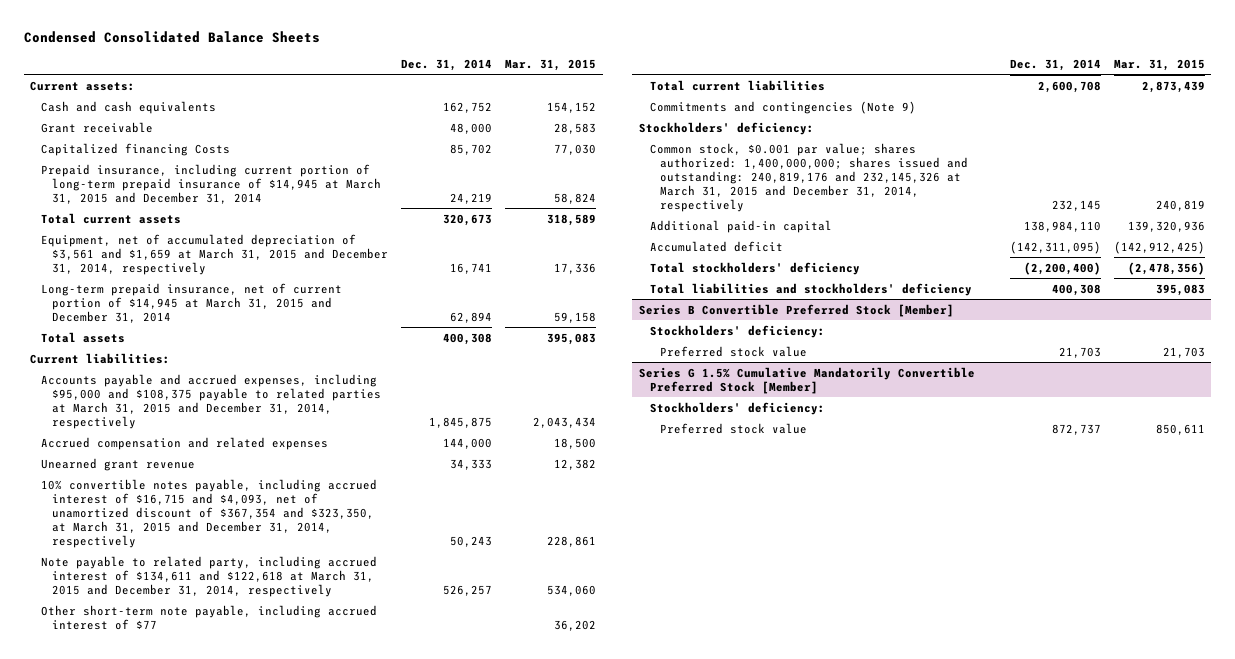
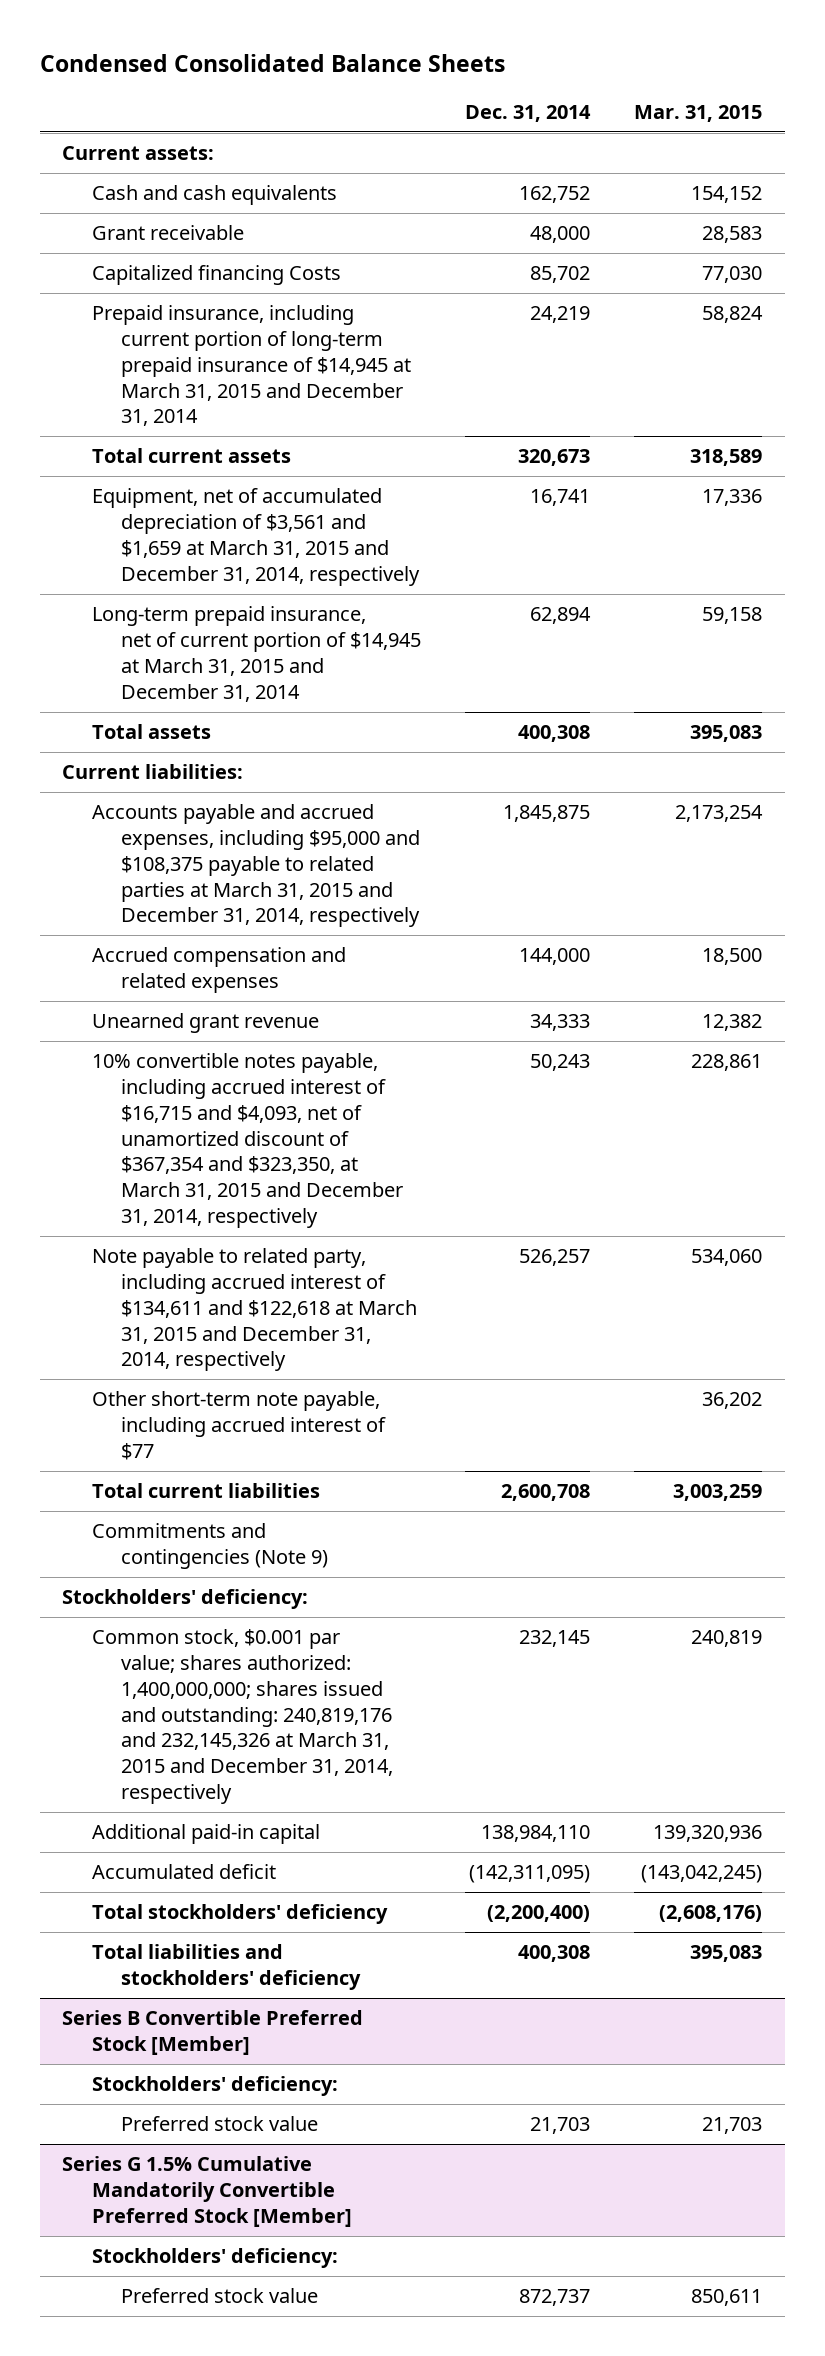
- Accounts payable and accrued expenses, including $95,000 and $108,375 payable to related parties at March 31, 2015 and December 31, 2014, respectively | 1,845,875 | 2,043,434
+ Accounts payable and accrued expenses, including $95,000 and $108,375 payable to related parties at March 31, 2015 and December 31, 2014, respectively | 1,845,875 | 2,173,254
- Total current liabilities | 2,600,708 | 2,873,439
+ Total current liabilities | 2,600,708 | 3,003,259
- Accumulated deficit | (142,311,095) | (142,912,425)
- Total stockholders' deficiency | (2,200,400) | (2,478,356)
+ Accumulated deficit | (142,311,095) | (143,042,245)
+ Total stockholders' deficiency | (2,200,400) | (2,608,176)

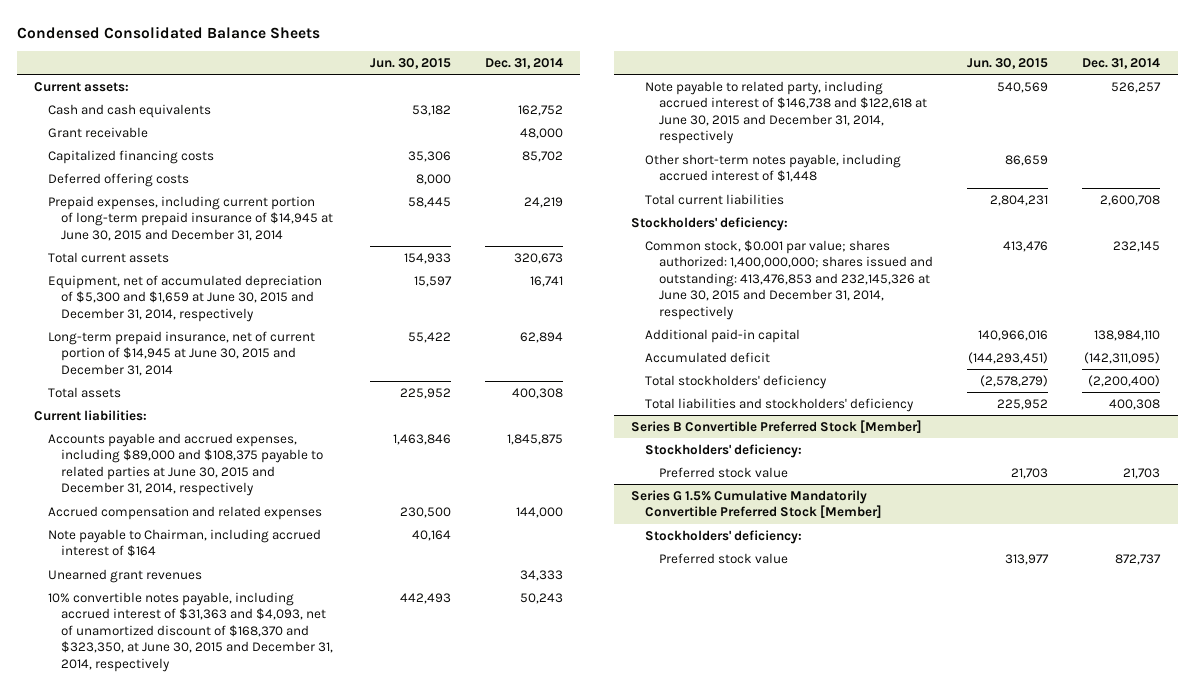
- | Dec. 31, 2014 | Mar. 31, 2015
+ | Jun. 30, 2015 | Dec. 31, 2014
- Capitalized financing Costs | 85,702 | 77,030
- Prepaid insurance, including current portion of long-term prepaid insurance of $14,945 at March 31, 2015 and December 31, 2014 | 24,219 | 58,824
+ Capitalized financing costs | 35,306 | 85,702
+ Deferred offering costs | 8,000 |
+ Prepaid expenses, including current portion of long-term prepaid insurance of $14,945 at June 30, 2015 and December 31, 2014 | 58,445 | 24,219
- Equipment, net of accumulated depreciation of $3,561 and $1,659 at March 31, 2015 and December 31, 2014, respectively | 16,741 | 17,336
- Long-term prepaid insurance, net of current portion of $14,945 at March 31, 2015 and December 31, 2014 | 62,894 | 59,158
+ Equipment, net of accumulated depreciation of $5,300 and $1,659 at June 30, 2015 and December 31, 2014, respectively | 15,597 | 16,741
+ Long-term prepaid insurance, net of current portion of $14,945 at June 30, 2015 and December 31, 2014 | 55,422 | 62,894
- Accounts payable and accrued expenses, including $95,000 and $108,375 payable to related parties at March 31, 2015 and December 31, 2014, respectively | 1,845,875 | 2,173,254
+ Accounts payable and accrued expenses, including $89,000 and $108,375 payable to related parties at June 30, 2015 and December 31, 2014, respectively | 1,463,846 | 1,845,875
- Unearned grant revenue | 34,333 | 12,382
- 10% convertible notes payable, including accrued interest of $16,715 and $4,093, net of unamortized discount of $367,354 and $323,350, at March 31, 2015 and December 31, 2014, respectively | 50,243 | 228,861
- Note payable to related party, including accrued interest of $134,611 and $122,618 at March 31, 2015 and December 31, 2014, respectively | 526,257 | 534,060
- Other short-term note payable, including accrued interest of $77 | | 36,202
+ Note payable to Chairman, including accrued interest of $164 | 40,164 |
+ Unearned grant revenues | | 34,333
+ 10% convertible notes payable, including accrued interest of $31,363 and $4,093, net of unamortized discount of $168,370 and $323,350, at June 30, 2015 and December 31, 2014, respectively | 442,493 | 50,243
+ Note payable to related party, including accrued interest of $146,738 and $122,618 at June 30, 2015 and December 31, 2014, respectively | 540,569 | 526,257
+ Other short-term notes payable, including accrued interest of $1,448 | 86,659 |
- Commitments and contingencies (Note 9)
- Common stock, $0.001 par value; shares authorized: 1,400,000,000; shares issued and outstanding: 240,819,176 and 232,145,326 at March 31, 2015 and December 31, 2014, respectively | 232,145 | 240,819
+ Common stock, $0.001 par value; shares authorized: 1,400,000,000; shares issued and outstanding: 413,476,853 and 232,145,326 at June 30, 2015 and December 31, 2014, respectively | 413,476 | 232,145

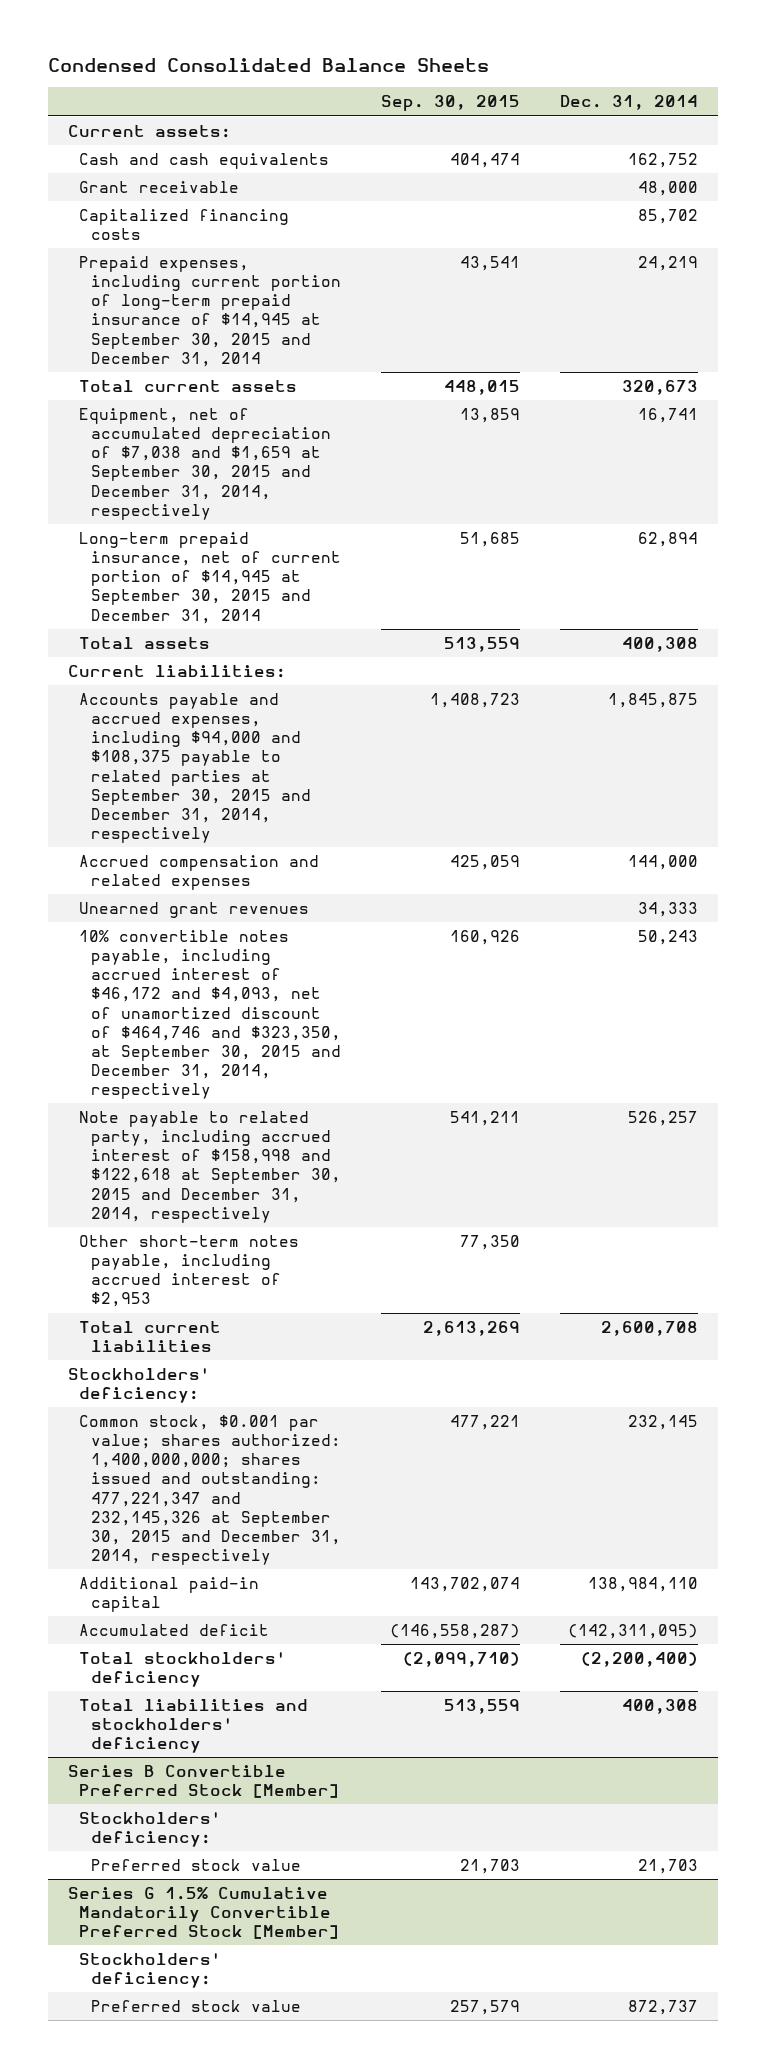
- | Jun. 30, 2015 | Dec. 31, 2014
+ | Sep. 30, 2015 | Dec. 31, 2014
- Deferred offering costs | 8,000 |
- Prepaid expenses, including current portion of long-term prepaid insurance of $14,945 at June 30, 2015 and December 31, 2014 | 58,445 | 24,219
+ Prepaid expenses, including current portion of long-term prepaid insurance of $14,945 at September 30, 2015 and December 31, 2014 | 43,541 | 24,219
- Equipment, net of accumulated depreciation of $5,300 and $1,659 at June 30, 2015 and December 31, 2014, respectively | 15,597 | 16,741
- Long-term prepaid insurance, net of current portion of $14,945 at June 30, 2015 and December 31, 2014 | 55,422 | 62,894
+ Equipment, net of accumulated depreciation of $7,038 and $1,659 at September 30, 2015 and December 31, 2014, respectively | 13,859 | 16,741
+ Long-term prepaid insurance, net of current portion of $14,945 at September 30, 2015 and December 31, 2014 | 51,685 | 62,894
- Accounts payable and accrued expenses, including $89,000 and $108,375 payable to related parties at June 30, 2015 and December 31, 2014, respectively | 1,463,846 | 1,845,875
+ Accounts payable and accrued expenses, including $94,000 and $108,375 payable to related parties at September 30, 2015 and December 31, 2014, respectively | 1,408,723 | 1,845,875
- Note payable to Chairman, including accrued interest of $164 | 40,164 |
- 10% convertible notes payable, including accrued interest of $31,363 and $4,093, net of unamortized discount of $168,370 and $323,350, at June 30, 2015 and December 31, 2014, respectively | 442,493 | 50,243
- Note payable to related party, including accrued interest of $146,738 and $122,618 at June 30, 2015 and December 31, 2014, respectively | 540,569 | 526,257
- Other short-term notes payable, including accrued interest of $1,448 | 86,659 |
+ 10% convertible notes payable, including accrued interest of $46,172 and $4,093, net of unamortized discount of $464,746 and $323,350, at September 30, 2015 and December 31, 2014, respectively | 160,926 | 50,243
+ Note payable to related party, including accrued interest of $158,998 and $122,618 at September 30, 2015 and December 31, 2014, respectively | 541,211 | 526,257
+ Other short-term notes payable, including accrued interest of $2,953 | 77,350 |
- Common stock, $0.001 par value; shares authorized: 1,400,000,000; shares issued and outstanding: 413,476,853 and 232,145,326 at June 30, 2015 and December 31, 2014, respectively | 413,476 | 232,145
+ Common stock, $0.001 par value; shares authorized: 1,400,000,000; shares issued and outstanding: 477,221,347 and 232,145,326 at September 30, 2015 and December 31, 2014, respectively | 477,221 | 232,145

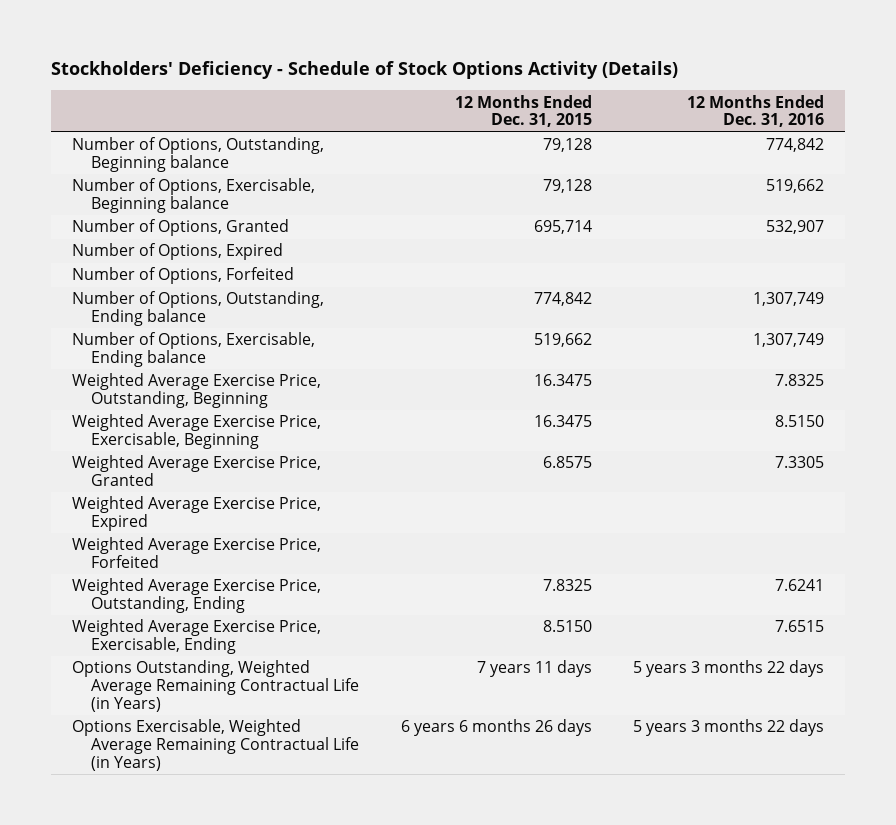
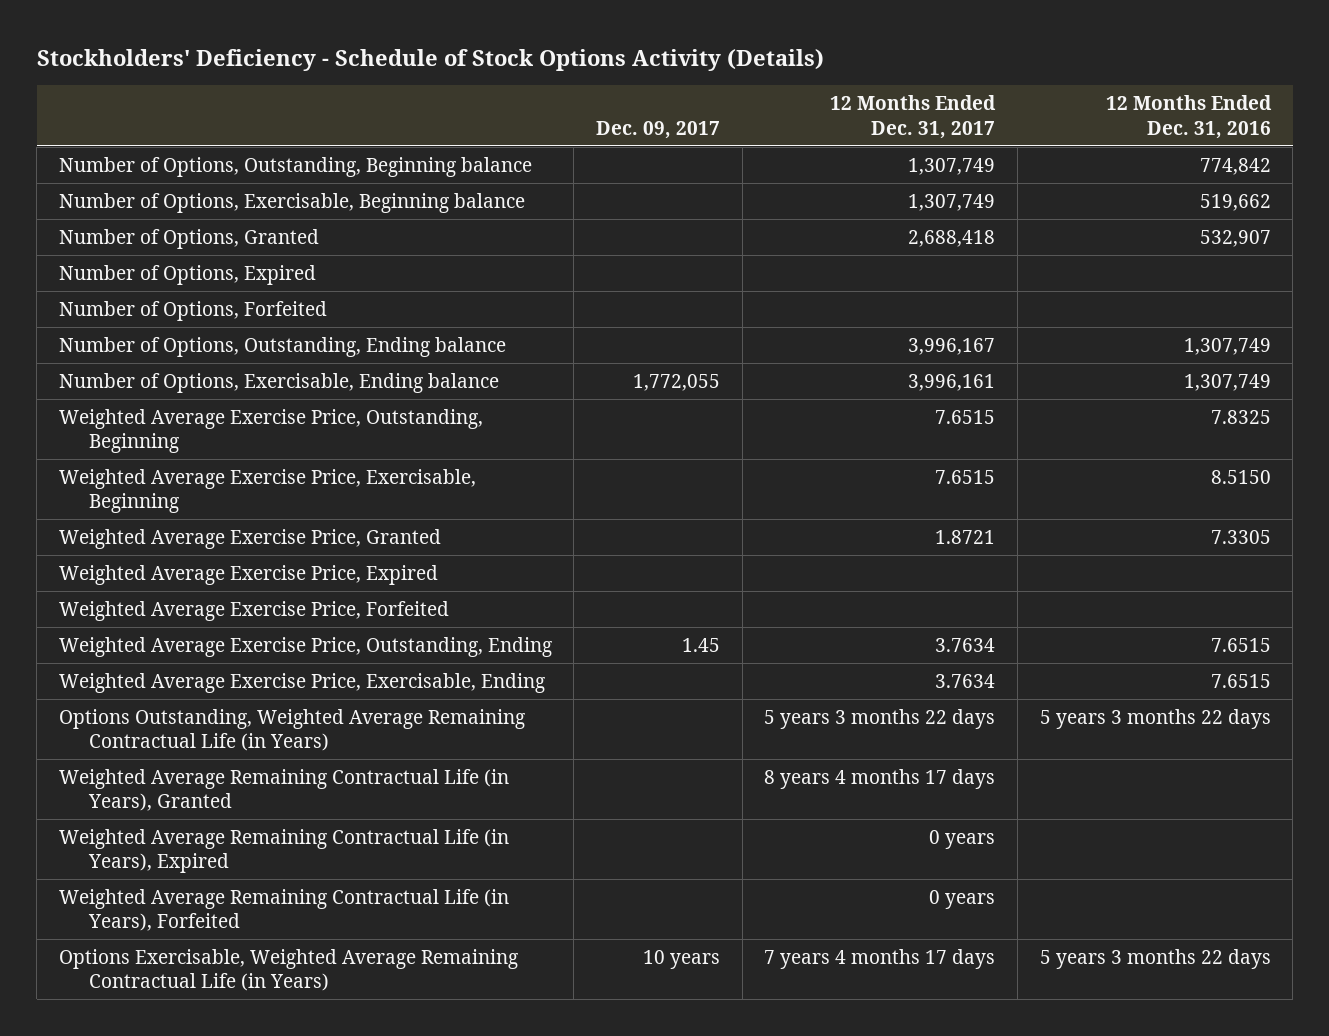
- | 12 Months Ended Dec. 31, 2015 | 12 Months Ended Dec. 31, 2016
+ | Dec. 09, 2017 | 12 Months Ended Dec. 31, 2017 | 12 Months Ended Dec. 31, 2016
- Weighted Average Exercise Price, Outstanding, Ending | 7.8325 | 7.6241
+ Weighted Average Exercise Price, Outstanding, Ending | 1.45 | 3.7634 | 7.6515
+ Weighted Average Remaining Contractual Life (in Years), Granted | | 8 years 4 months 17 days |
+ Weighted Average Remaining Contractual Life (in Years), Expired | | 0 years |
+ Weighted Average Remaining Contractual Life (in Years), Forfeited | | 0 years |

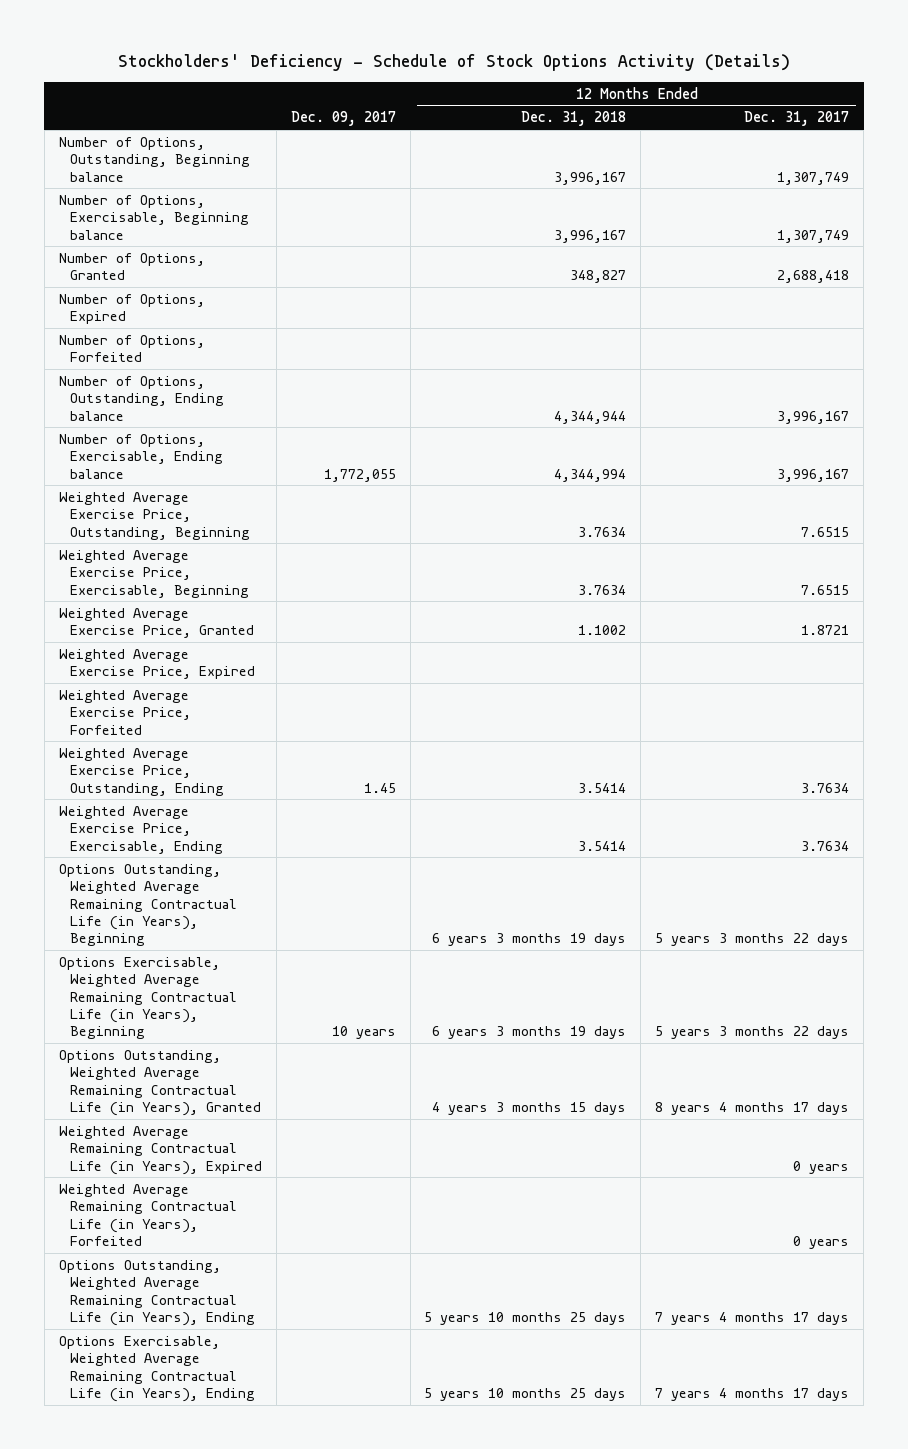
- | Dec. 09, 2017 | 12 Months Ended Dec. 31, 2017 | 12 Months Ended Dec. 31, 2016
+ | Dec. 09, 2017 | 12 Months Ended Dec. 31, 2018 | 12 Months Ended Dec. 31, 2017
- Number of Options, Exercisable, Ending balance | 1,772,055 | 3,996,161 | 1,307,749
+ Number of Options, Exercisable, Ending balance | 1,772,055 | 4,344,994 | 3,996,167
- Options Outstanding, Weighted Average Remaining Contractual Life (in Years) | | 5 years 3 months 22 days | 5 years 3 months 22 days
- Weighted Average Remaining Contractual Life (in Years), Granted | | 8 years 4 months 17 days |
+ Options Outstanding, Weighted Average Remaining Contractual Life (in Years), Beginning | | 6 years 3 months 19 days | 5 years 3 months 22 days
+ Options Exercisable, Weighted Average Remaining Contractual Life (in Years), Beginning | 10 years | 6 years 3 months 19 days | 5 years 3 months 22 days
+ Options Outstanding, Weighted Average Remaining Contractual Life (in Years), Granted | | 4 years 3 months 15 days | 8 years 4 months 17 days
- Options Exercisable, Weighted Average Remaining Contractual Life (in Years) | 10 years | 7 years 4 months 17 days | 5 years 3 months 22 days
+ Options Outstanding, Weighted Average Remaining Contractual Life (in Years), Ending | | 5 years 10 months 25 days | 7 years 4 months 17 days
+ Options Exercisable, Weighted Average Remaining Contractual Life (in Years), Ending | | 5 years 10 months 25 days | 7 years 4 months 17 days

